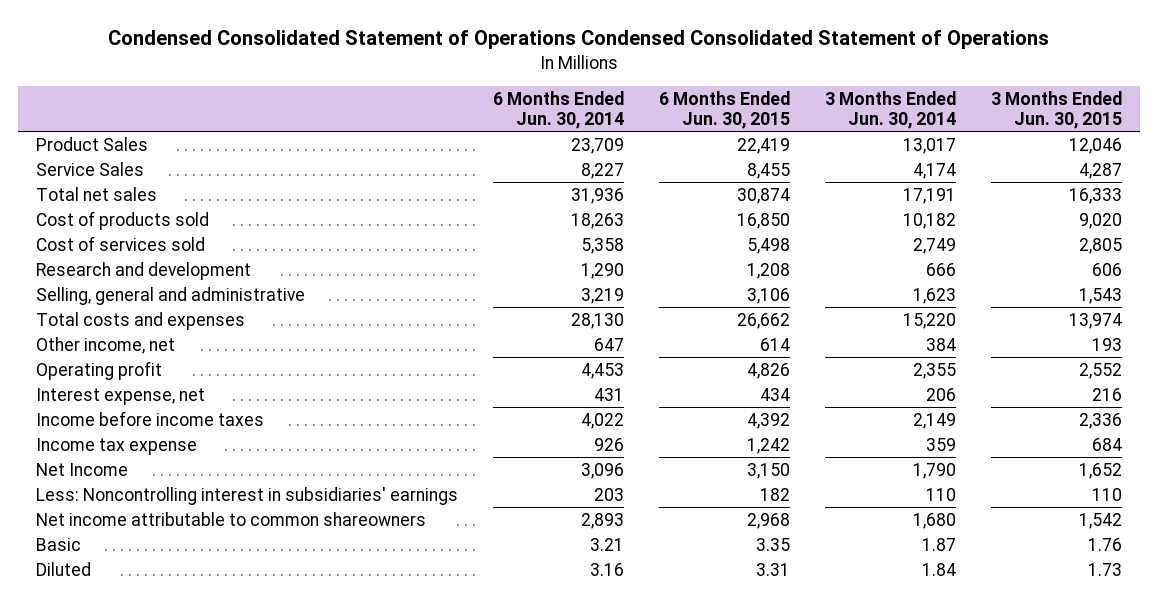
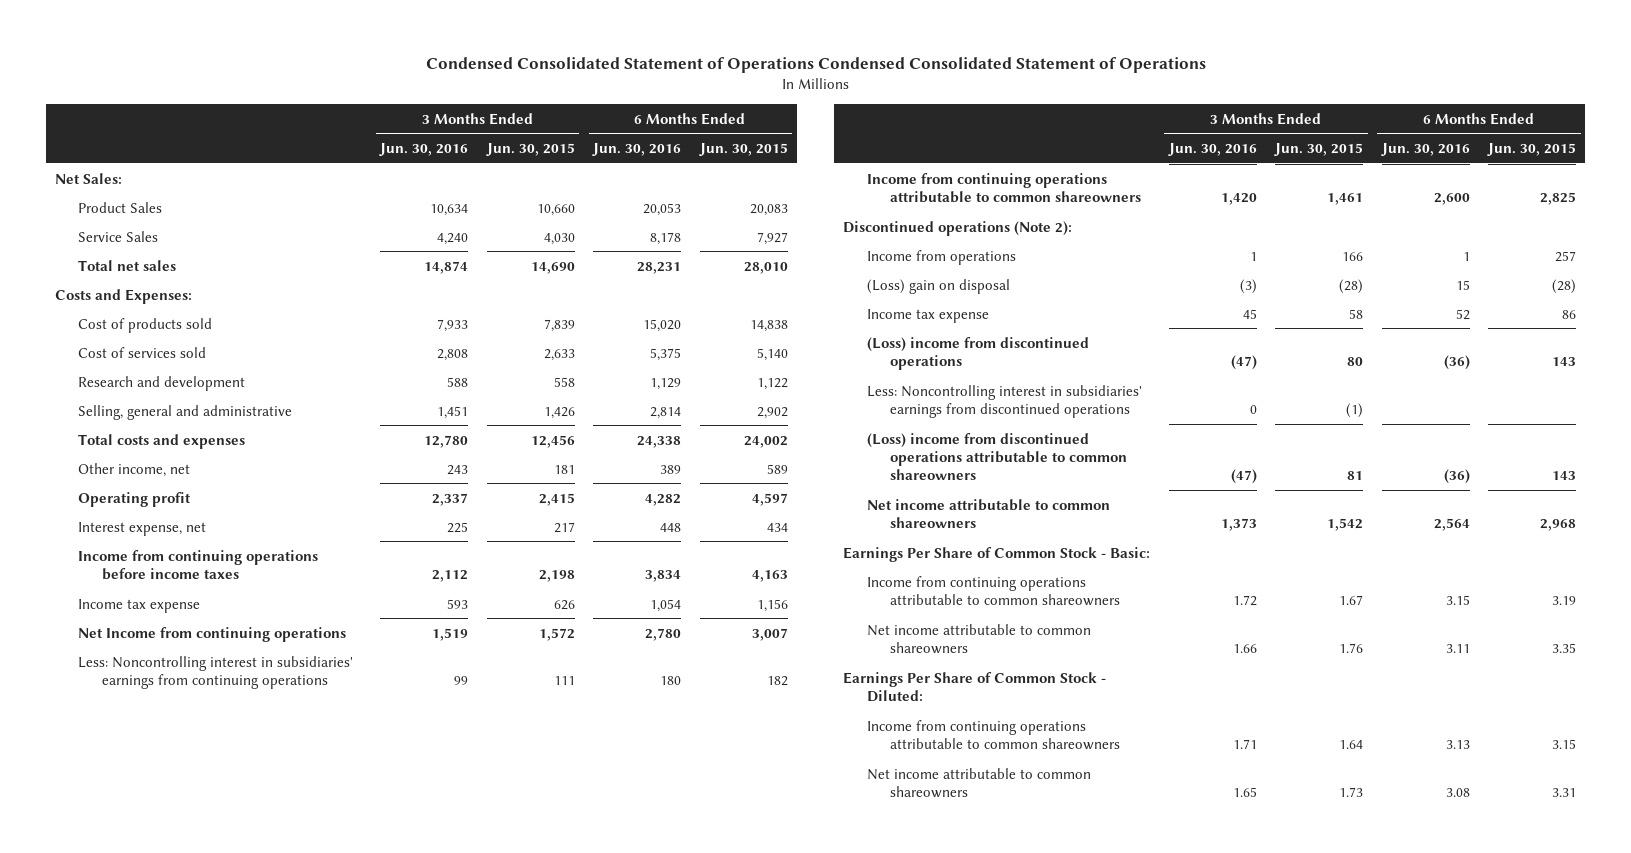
- | 6 Months Ended Jun. 30, 2014 | 6 Months Ended Jun. 30, 2015 | 3 Months Ended Jun. 30, 2014 | 3 Months Ended Jun. 30, 2015
+ | 3 Months Ended Jun. 30, 2016 | 3 Months Ended Jun. 30, 2015 | 6 Months Ended Jun. 30, 2016 | 6 Months Ended Jun. 30, 2015
- Product Sales | 23,709 | 22,419 | 13,017 | 12,046
- Service Sales | 8,227 | 8,455 | 4,174 | 4,287
- Total net sales | 31,936 | 30,874 | 17,191 | 16,333
- Cost of products sold | 18,263 | 16,850 | 10,182 | 9,020
- Cost of services sold | 5,358 | 5,498 | 2,749 | 2,805
- Research and development | 1,290 | 1,208 | 666 | 606
- Selling, general and administrative | 3,219 | 3,106 | 1,623 | 1,543
- Total costs and expenses | 28,130 | 26,662 | 15,220 | 13,974
- Other income, net | 647 | 614 | 384 | 193
- Operating profit | 4,453 | 4,826 | 2,355 | 2,552
- Interest expense, net | 431 | 434 | 206 | 216
- Income before income taxes | 4,022 | 4,392 | 2,149 | 2,336
- Income tax expense | 926 | 1,242 | 359 | 684
- Net Income | 3,096 | 3,150 | 1,790 | 1,652
- Less: Noncontrolling interest in subsidiaries' earnings | 203 | 182 | 110 | 110
+ Net Sales:
+ Product Sales | 10,634 | 10,660 | 20,053 | 20,083
+ Service Sales | 4,240 | 4,030 | 8,178 | 7,927
+ Total net sales | 14,874 | 14,690 | 28,231 | 28,010
+ Costs and Expenses:
+ Cost of products sold | 7,933 | 7,839 | 15,020 | 14,838
+ Cost of services sold | 2,808 | 2,633 | 5,375 | 5,140
+ Research and development | 588 | 558 | 1,129 | 1,122
+ Selling, general and administrative | 1,451 | 1,426 | 2,814 | 2,902
+ Total costs and expenses | 12,780 | 12,456 | 24,338 | 24,002
+ Other income, net | 243 | 181 | 389 | 589
+ Operating profit | 2,337 | 2,415 | 4,282 | 4,597
+ Interest expense, net | 225 | 217 | 448 | 434
+ Income from continuing operations before income taxes | 2,112 | 2,198 | 3,834 | 4,163
+ Income tax expense | 593 | 626 | 1,054 | 1,156
+ Net Income from continuing operations | 1,519 | 1,572 | 2,780 | 3,007
+ Less: Noncontrolling interest in subsidiaries' earnings from continuing operations | 99 | 111 | 180 | 182
+ Income from continuing operations attributable to common shareowners | 1,420 | 1,461 | 2,600 | 2,825
+ Discontinued operations (Note 2):
+ Income from operations | 1 | 166 | 1 | 257
+ (Loss) gain on disposal | (3) | (28) | 15 | (28)
+ Income tax expense | 45 | 58 | 52 | 86
+ (Loss) income from discontinued operations | (47) | 80 | (36) | 143
+ Less: Noncontrolling interest in subsidiaries' earnings from discontinued operations | 0 | (1) | |
+ (Loss) income from discontinued operations attributable to common shareowners | (47) | 81 | (36) | 143
- Basic | 3.21 | 3.35 | 1.87 | 1.76
- Diluted | 3.16 | 3.31 | 1.84 | 1.73
+ Earnings Per Share of Common Stock - Basic:
+ Income from continuing operations attributable to common shareowners | 1.72 | 1.67 | 3.15 | 3.19
+ Net income attributable to common shareowners | 1.66 | 1.76 | 3.11 | 3.35
+ Earnings Per Share of Common Stock - Diluted:
+ Income from continuing operations attributable to common shareowners | 1.71 | 1.64 | 3.13 | 3.15
+ Net income attributable to common shareowners | 1.65 | 1.73 | 3.08 | 3.31

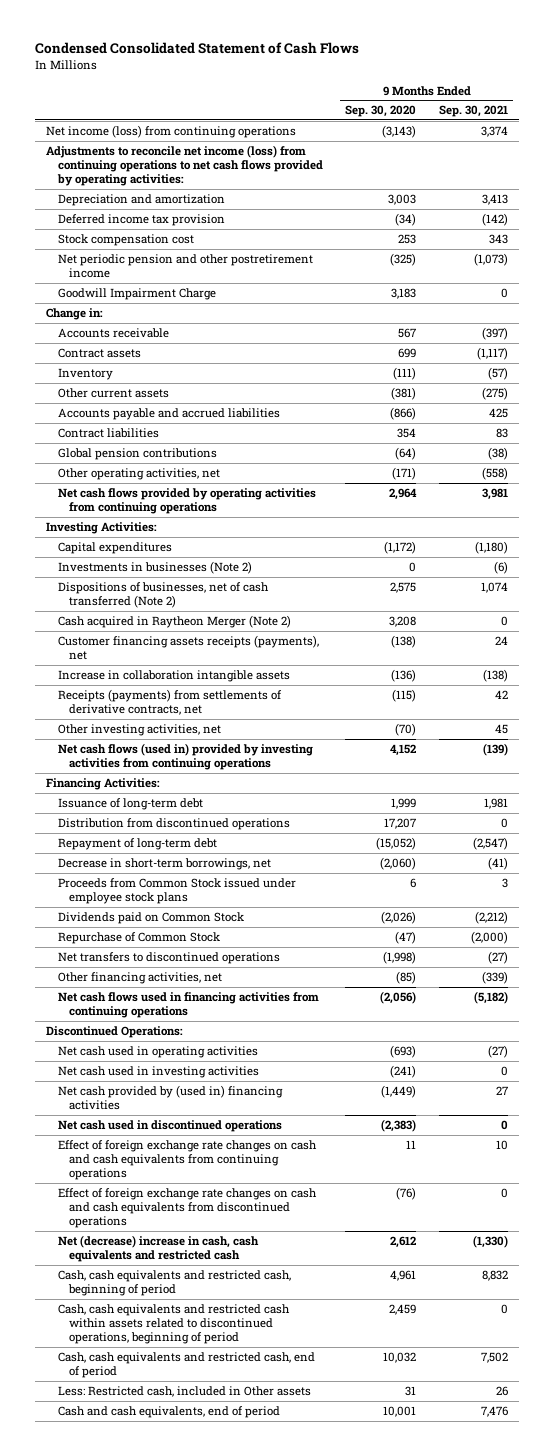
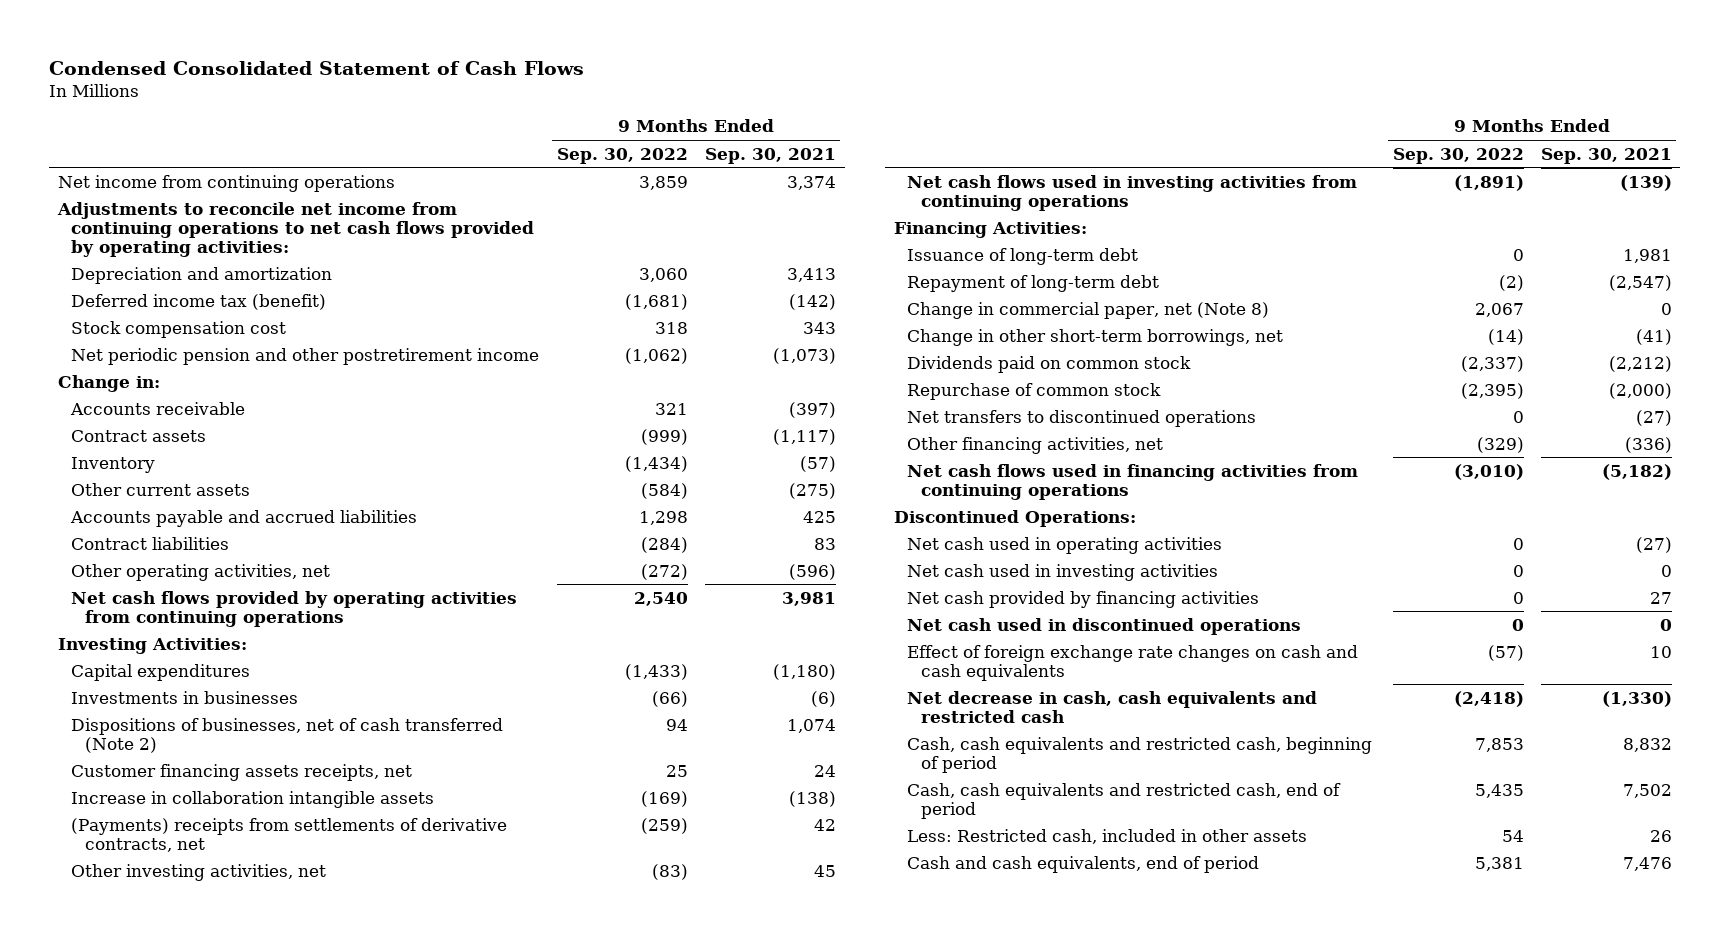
- | 9 Months Ended Sep. 30, 2020 | 9 Months Ended Sep. 30, 2021
+ | 9 Months Ended Sep. 30, 2022 | 9 Months Ended Sep. 30, 2021
- Net income (loss) from continuing operations | (3,143) | 3,374
- Adjustments to reconcile net income (loss) from continuing operations to net cash flows provided by operating activities:
+ Net income from continuing operations | 3,859 | 3,374
+ Adjustments to reconcile net income from continuing operations to net cash flows provided by operating activities:
- Deferred income tax provision | (34) | (142)
+ Deferred income tax (benefit) | (1,681) | (142)
- Goodwill Impairment Charge | 3,183 | 0
- Global pension contributions | (64) | (38)
- Other operating activities, net | (171) | (558)
+ Other operating activities, net | (272) | (596)
- Investments in businesses (Note 2) | 0 | (6)
+ Investments in businesses | (66) | (6)
- Cash acquired in Raytheon Merger (Note 2) | 3,208 | 0
- Customer financing assets receipts (payments), net | (138) | 24
+ Customer financing assets receipts, net | 25 | 24
- Receipts (payments) from settlements of derivative contracts, net | (115) | 42
+ (Payments) receipts from settlements of derivative contracts, net | (259) | 42
- Net cash flows (used in) provided by investing activities from continuing operations | 4,152 | (139)
+ Net cash flows used in investing activities from continuing operations | (1,891) | (139)
- Distribution from discontinued operations | 17,207 | 0
- Decrease in short-term borrowings, net | (2,060) | (41)
- Proceeds from Common Stock issued under employee stock plans | 6 | 3
- Dividends paid on Common Stock | (2,026) | (2,212)
- Repurchase of Common Stock | (47) | (2,000)
+ Change in commercial paper, net (Note 8) | 2,067 | 0
+ Change in other short-term borrowings, net | (14) | (41)
+ Dividends paid on common stock | (2,337) | (2,212)
+ Repurchase of common stock | (2,395) | (2,000)
- Other financing activities, net | (85) | (339)
+ Other financing activities, net | (329) | (336)
- Net cash provided by (used in) financing activities | (1,449) | 27
+ Net cash provided by financing activities | 0 | 27
- Effect of foreign exchange rate changes on cash and cash equivalents from continuing operations | 11 | 10
- Effect of foreign exchange rate changes on cash and cash equivalents from discontinued operations | (76) | 0
- Net (decrease) increase in cash, cash equivalents and restricted cash | 2,612 | (1,330)
+ Effect of foreign exchange rate changes on cash and cash equivalents | (57) | 10
+ Net decrease in cash, cash equivalents and restricted cash | (2,418) | (1,330)
- Cash, cash equivalents and restricted cash within assets related to discontinued operations, beginning of period | 2,459 | 0
- Less: Restricted cash, included in Other assets | 31 | 26
+ Less: Restricted cash, included in other assets | 54 | 26

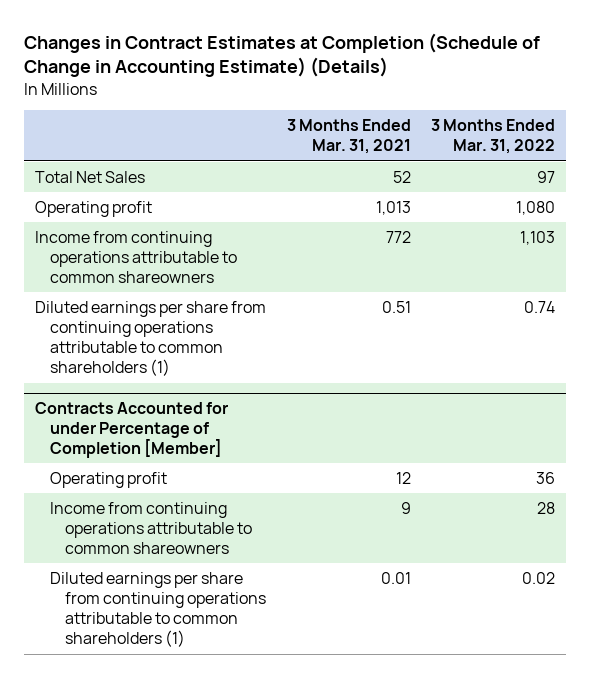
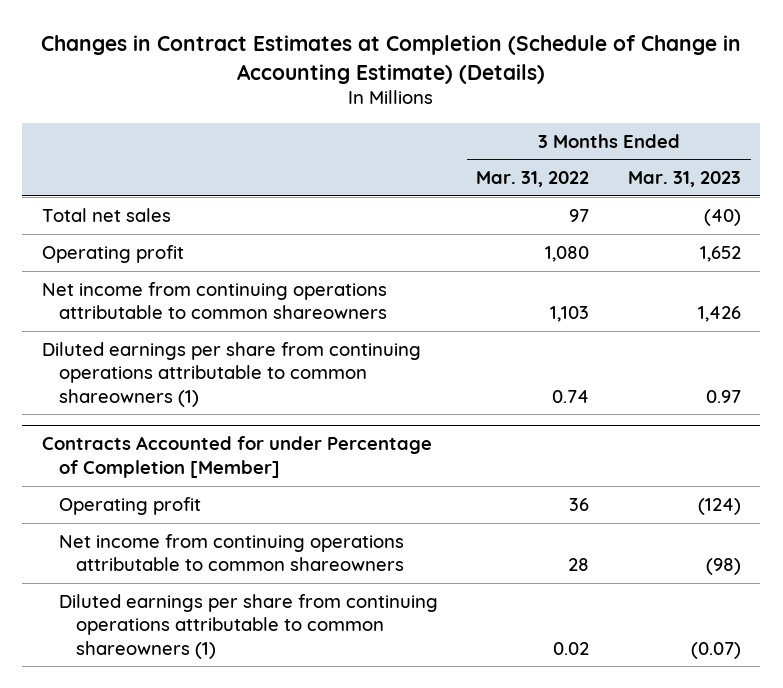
- | 3 Months Ended Mar. 31, 2021 | 3 Months Ended Mar. 31, 2022
+ | 3 Months Ended Mar. 31, 2022 | 3 Months Ended Mar. 31, 2023
- Total Net Sales | 52 | 97
+ Total net sales | 97 | (40)
- Income from continuing operations attributable to common shareowners | 772 | 1,103
- Diluted earnings per share from continuing operations attributable to common shareholders (1) | 0.51 | 0.74
+ Net income from continuing operations attributable to common shareowners | 1,103 | 1,426
+ Diluted earnings per share from continuing operations attributable to common shareowners (1) | 0.74 | 0.97
@ Contracts Accounted for under Percentage of Completion [Member]
- Income from continuing operations attributable to common shareowners | 9 | 28
- Diluted earnings per share from continuing operations attributable to common shareholders (1) | 0.01 | 0.02
+ Net income from continuing operations attributable to common shareowners | 28 | (98)
+ Diluted earnings per share from continuing operations attributable to common shareowners (1) | 0.02 | (0.07)

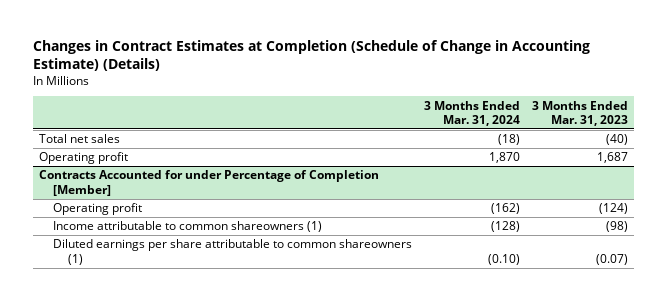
- | 3 Months Ended Mar. 31, 2022 | 3 Months Ended Mar. 31, 2023
+ | 3 Months Ended Mar. 31, 2024 | 3 Months Ended Mar. 31, 2023
- Operating profit | 1,080 | 1,652
- Net income from continuing operations attributable to common shareowners | 1,103 | 1,426
- Diluted earnings per share from continuing operations attributable to common shareowners (1) | 0.74 | 0.97
+ Operating profit | 1,870 | 1,687
@ Contracts Accounted for under Percentage of Completion [Member]
- Net income from continuing operations attributable to common shareowners | 28 | (98)
- Diluted earnings per share from continuing operations attributable to common shareowners (1) | 0.02 | (0.07)
+ Income attributable to common shareowners (1) | (128) | (98)
+ Diluted earnings per share attributable to common shareowners (1) | (0.10) | (0.07)

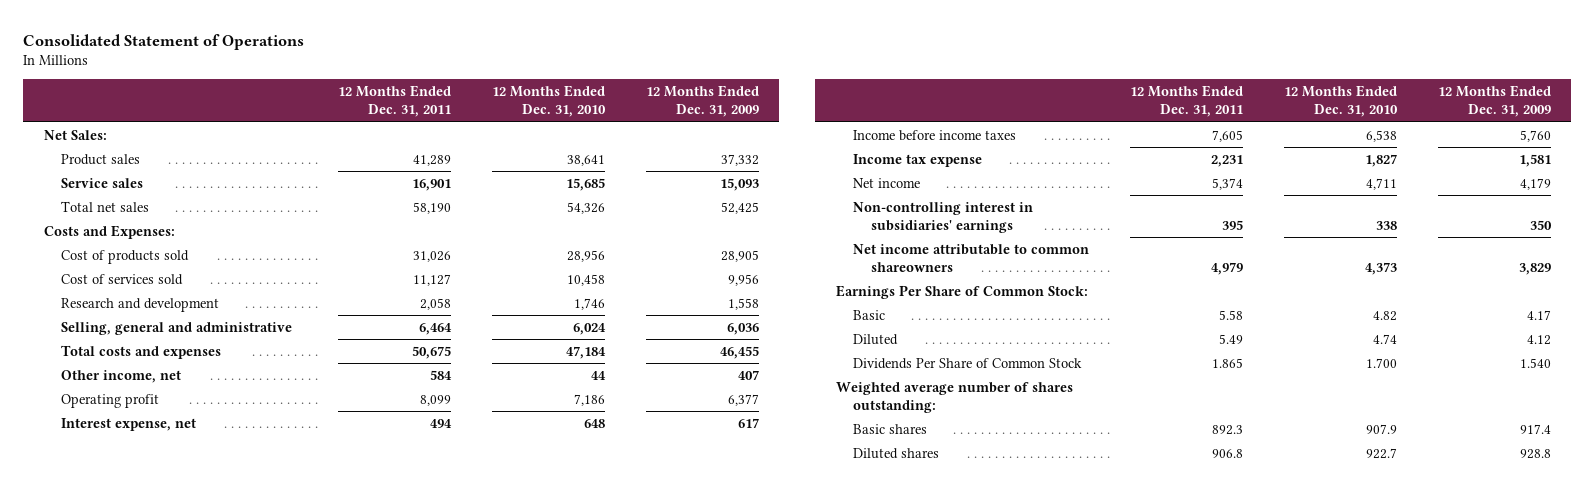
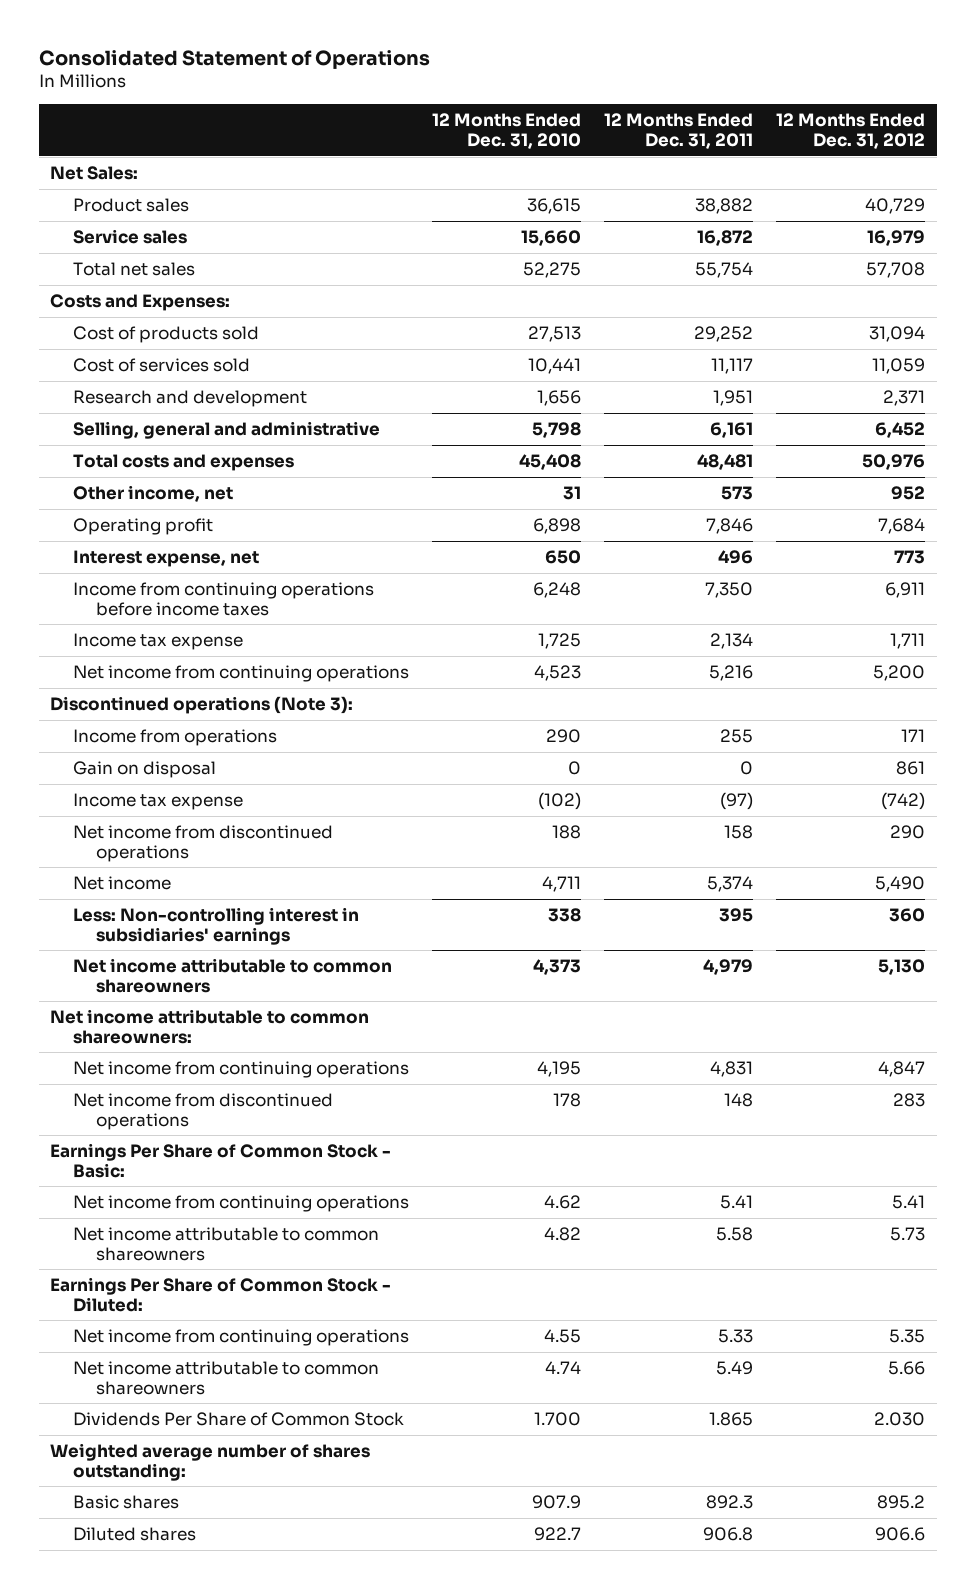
- | 12 Months Ended Dec. 31, 2011 | 12 Months Ended Dec. 31, 2010 | 12 Months Ended Dec. 31, 2009
+ | 12 Months Ended Dec. 31, 2010 | 12 Months Ended Dec. 31, 2011 | 12 Months Ended Dec. 31, 2012
- Product sales | 41,289 | 38,641 | 37,332
- Service sales | 16,901 | 15,685 | 15,093
- Total net sales | 58,190 | 54,326 | 52,425
+ Product sales | 36,615 | 38,882 | 40,729
+ Service sales | 15,660 | 16,872 | 16,979
+ Total net sales | 52,275 | 55,754 | 57,708
- Cost of products sold | 31,026 | 28,956 | 28,905
- Cost of services sold | 11,127 | 10,458 | 9,956
- Research and development | 2,058 | 1,746 | 1,558
- Selling, general and administrative | 6,464 | 6,024 | 6,036
- Total costs and expenses | 50,675 | 47,184 | 46,455
- Other income, net | 584 | 44 | 407
- Operating profit | 8,099 | 7,186 | 6,377
- Interest expense, net | 494 | 648 | 617
- Income before income taxes | 7,605 | 6,538 | 5,760
- Income tax expense | 2,231 | 1,827 | 1,581
+ Cost of products sold | 27,513 | 29,252 | 31,094
+ Cost of services sold | 10,441 | 11,117 | 11,059
+ Research and development | 1,656 | 1,951 | 2,371
+ Selling, general and administrative | 5,798 | 6,161 | 6,452
+ Total costs and expenses | 45,408 | 48,481 | 50,976
+ Other income, net | 31 | 573 | 952
+ Operating profit | 6,898 | 7,846 | 7,684
+ Interest expense, net | 650 | 496 | 773
+ Income from continuing operations before income taxes | 6,248 | 7,350 | 6,911
+ Income tax expense | 1,725 | 2,134 | 1,711
+ Net income from continuing operations | 4,523 | 5,216 | 5,200
+ Discontinued operations (Note 3):
+ Income from operations | 290 | 255 | 171
+ Gain on disposal | 0 | 0 | 861
+ Income tax expense | (102) | (97) | (742)
+ Net income from discontinued operations | 188 | 158 | 290
- Non-controlling interest in subsidiaries' earnings | 395 | 338 | 350
+ Less: Non-controlling interest in subsidiaries' earnings | 338 | 395 | 360
- Earnings Per Share of Common Stock:
- Basic | 5.58 | 4.82 | 4.17
- Diluted | 5.49 | 4.74 | 4.12
+ Net income attributable to common shareowners:
+ Net income from continuing operations | 4,195 | 4,831 | 4,847
+ Net income from discontinued operations | 178 | 148 | 283
+ Earnings Per Share of Common Stock - Basic:
+ Net income from continuing operations | 4.62 | 5.41 | 5.41
+ Net income attributable to common shareowners | 4.82 | 5.58 | 5.73
+ Earnings Per Share of Common Stock - Diluted:
+ Net income from continuing operations | 4.55 | 5.33 | 5.35
+ Net income attributable to common shareowners | 4.74 | 5.49 | 5.66

